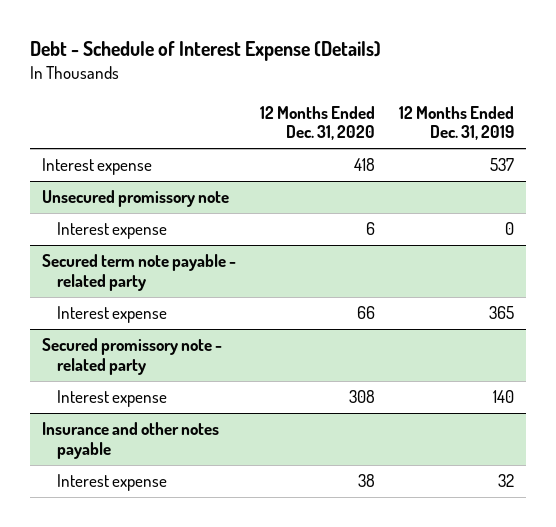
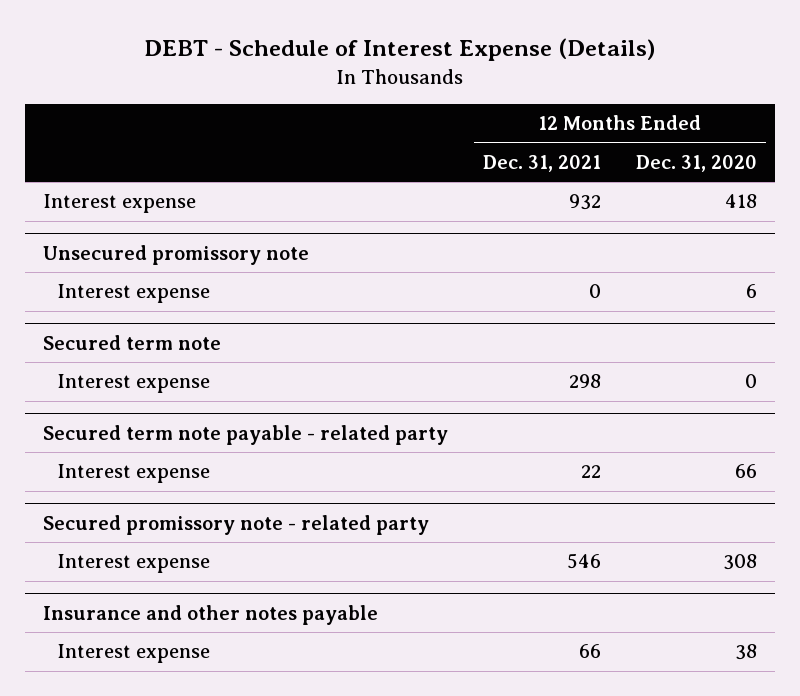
- Debt - Schedule of Interest Expense (Details)
+ DEBT - Schedule of Interest Expense (Details)
- | 12 Months Ended Dec. 31, 2020 | 12 Months Ended Dec. 31, 2019
+ | 12 Months Ended Dec. 31, 2021 | 12 Months Ended Dec. 31, 2020
+ Secured term note
+ Interest expense | 298 | 0

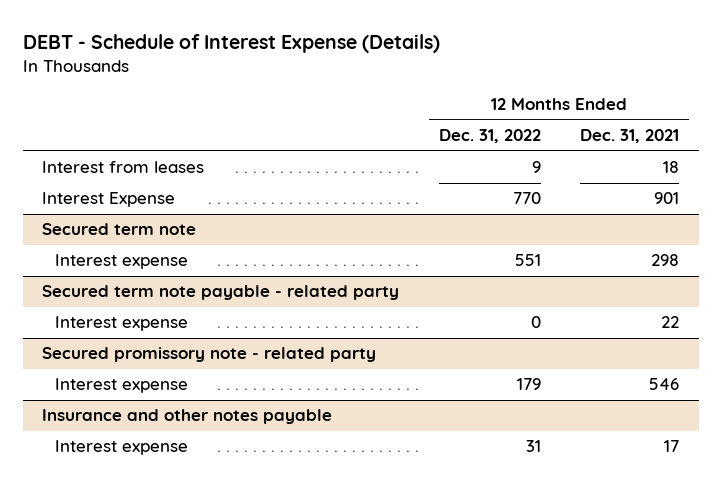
- | 12 Months Ended Dec. 31, 2021 | 12 Months Ended Dec. 31, 2020
+ | 12 Months Ended Dec. 31, 2022 | 12 Months Ended Dec. 31, 2021
- Interest expense | 932 | 418
- Unsecured promissory note
- Interest expense | 0 | 6
+ Interest from leases | 9 | 18
+ Interest Expense | 770 | 901
@ Insurance and other notes payable
- Interest expense | 66 | 38
+ Interest expense | 31 | 17

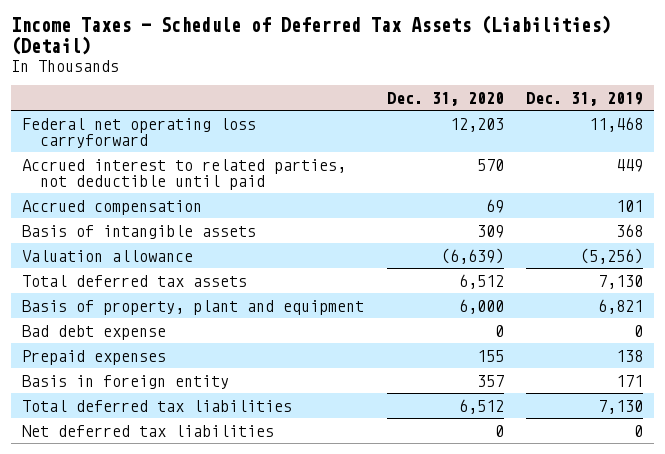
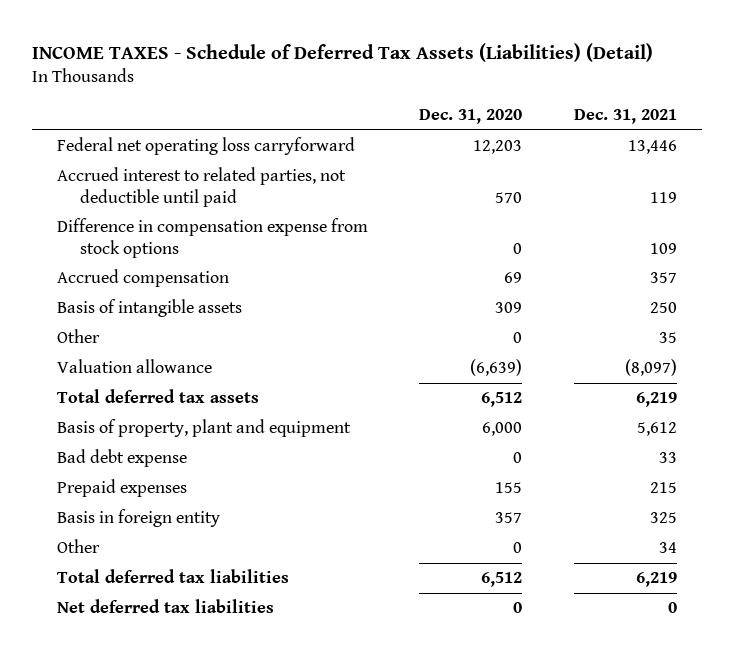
- Income Taxes - Schedule of Deferred Tax Assets (Liabilities) (Detail)
+ INCOME TAXES - Schedule of Deferred Tax Assets (Liabilities) (Detail)
- | Dec. 31, 2020 | Dec. 31, 2019
+ | Dec. 31, 2020 | Dec. 31, 2021
+ Difference in compensation expense from stock options | 0 | 109
+ Other | 0 | 35
+ Other | 0 | 34

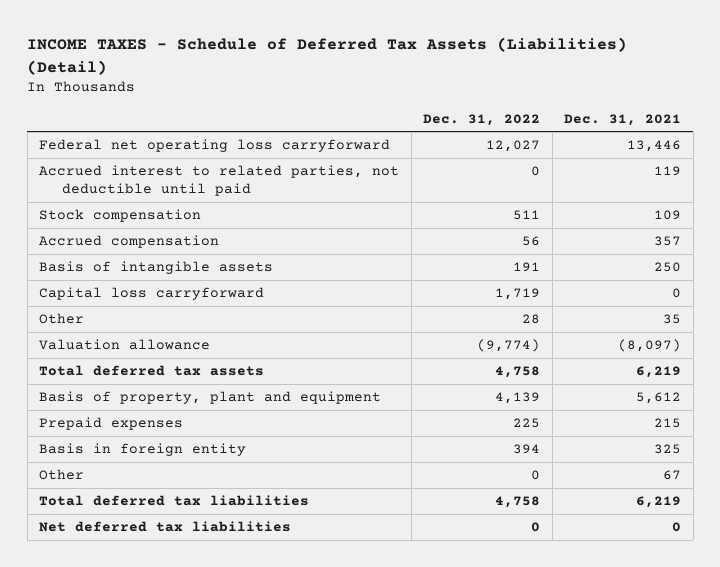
- | Dec. 31, 2020 | Dec. 31, 2021
+ | Dec. 31, 2022 | Dec. 31, 2021
- Difference in compensation expense from stock options | 0 | 109
+ Stock compensation | 511 | 109
+ Capital loss carryforward | 1,719 | 0
- Bad debt expense | 0 | 33
- Other | 0 | 34
+ Other | 0 | 67

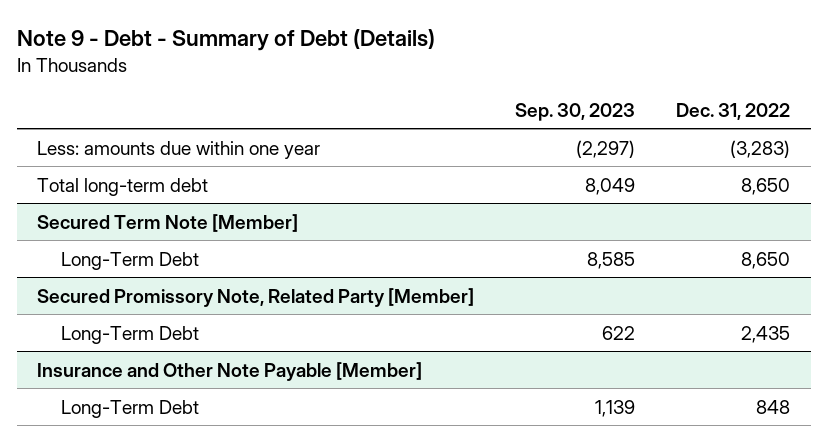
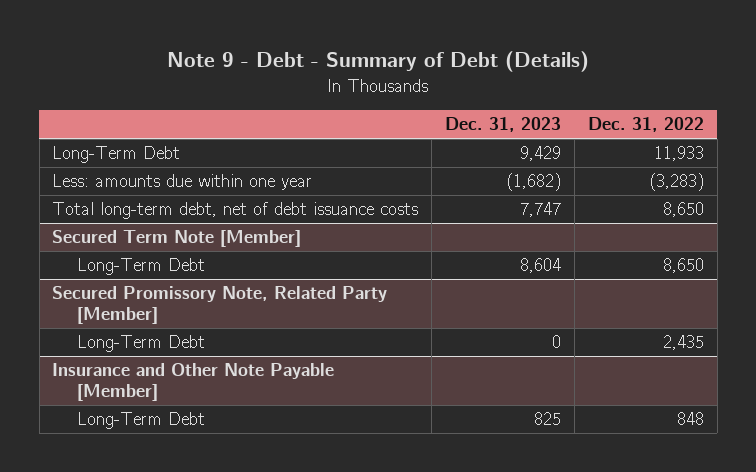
- | Sep. 30, 2023 | Dec. 31, 2022
+ | Dec. 31, 2023 | Dec. 31, 2022
+ Long-Term Debt | 9,429 | 11,933
- Total long-term debt | 8,049 | 8,650
+ Total long-term debt, net of debt issuance costs | 7,747 | 8,650

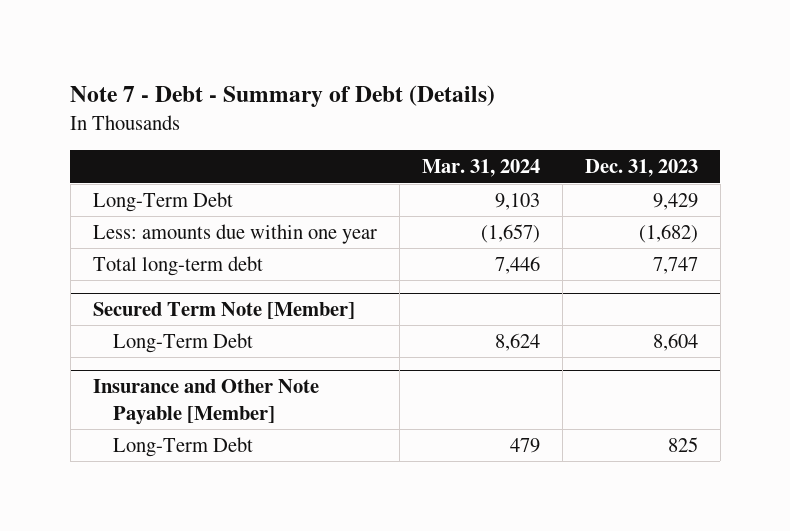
- Note 9 - Debt - Summary of Debt (Details)
+ Note 7 - Debt - Summary of Debt (Details)
- | Dec. 31, 2023 | Dec. 31, 2022
+ | Mar. 31, 2024 | Dec. 31, 2023
- Total long-term debt, net of debt issuance costs | 7,747 | 8,650
+ Total long-term debt | 7,446 | 7,747
- Secured Promissory Note, Related Party [Member]
- Long-Term Debt | 0 | 2,435

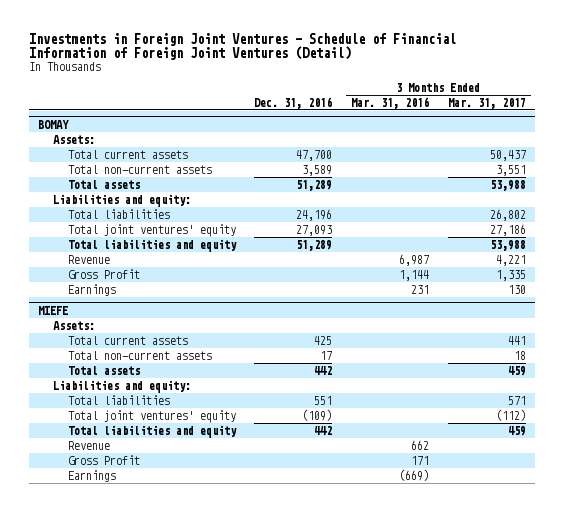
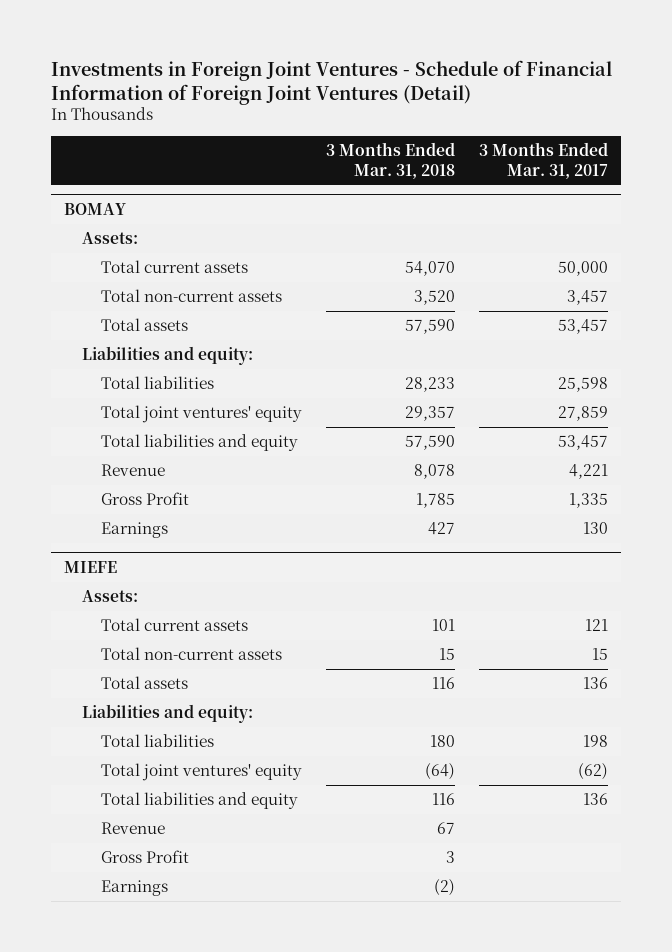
- | Dec. 31, 2016 | 3 Months Ended Mar. 31, 2016 | 3 Months Ended Mar. 31, 2017
+ | 3 Months Ended Mar. 31, 2018 | 3 Months Ended Mar. 31, 2017
@ BOMAY
- Total current assets | 47,700 | | 50,437
- Total non-current assets | 3,589 | | 3,551
- Total assets | 51,289 | | 53,988
+ Total current assets | 54,070 | 50,000
+ Total non-current assets | 3,520 | 3,457
+ Total assets | 57,590 | 53,457
- Total liabilities | 24,196 | | 26,802
- Total joint ventures' equity | 27,093 | | 27,186
- Total liabilities and equity | 51,289 | | 53,988
+ Total liabilities | 28,233 | 25,598
+ Total joint ventures' equity | 29,357 | 27,859
+ Total liabilities and equity | 57,590 | 53,457
@ MIEFE
- Total current assets | 425 | | 441
- Total non-current assets | 17 | | 18
- Total assets | 442 | | 459
+ Total current assets | 101 | 121
+ Total non-current assets | 15 | 15
+ Total assets | 116 | 136
- Total liabilities | 551 | | 571
- Total joint ventures' equity | (109) | | (112)
- Total liabilities and equity | 442 | | 459
+ Total liabilities | 180 | 198
+ Total joint ventures' equity | (64) | (62)
+ Total liabilities and equity | 116 | 136

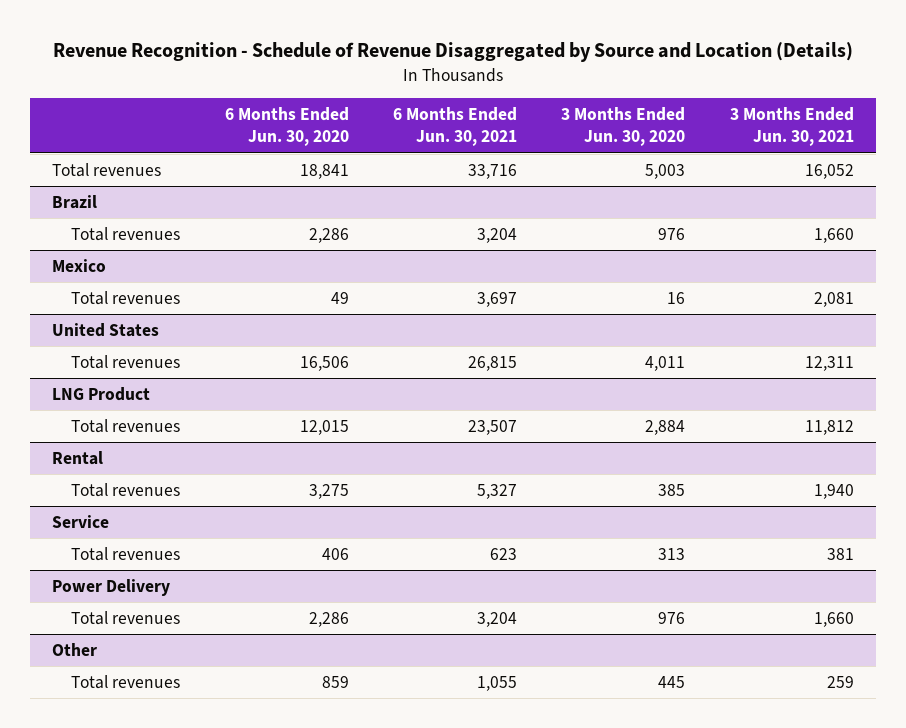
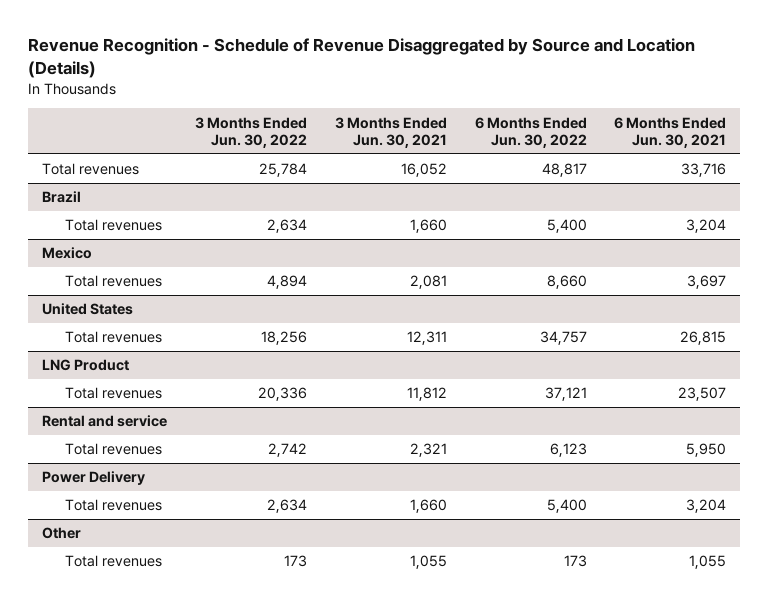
- | 6 Months Ended Jun. 30, 2020 | 6 Months Ended Jun. 30, 2021 | 3 Months Ended Jun. 30, 2020 | 3 Months Ended Jun. 30, 2021
+ | 3 Months Ended Jun. 30, 2022 | 3 Months Ended Jun. 30, 2021 | 6 Months Ended Jun. 30, 2022 | 6 Months Ended Jun. 30, 2021
- Rental
- Total revenues | 3,275 | 5,327 | 385 | 1,940
- Service
- Total revenues | 406 | 623 | 313 | 381
+ Rental and service
+ Total revenues | 2,742 | 2,321 | 6,123 | 5,950
@ Other
- Total revenues | 859 | 1,055 | 445 | 259
+ Total revenues | 173 | 1,055 | 173 | 1,055

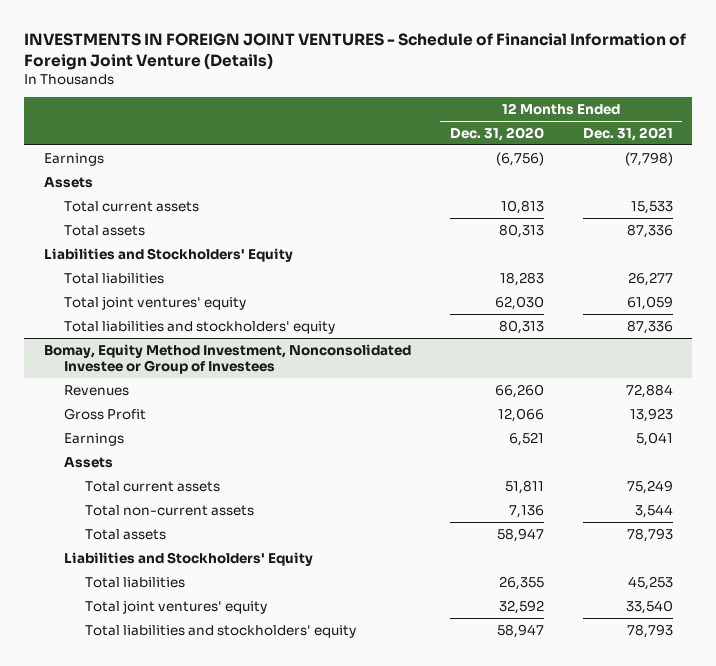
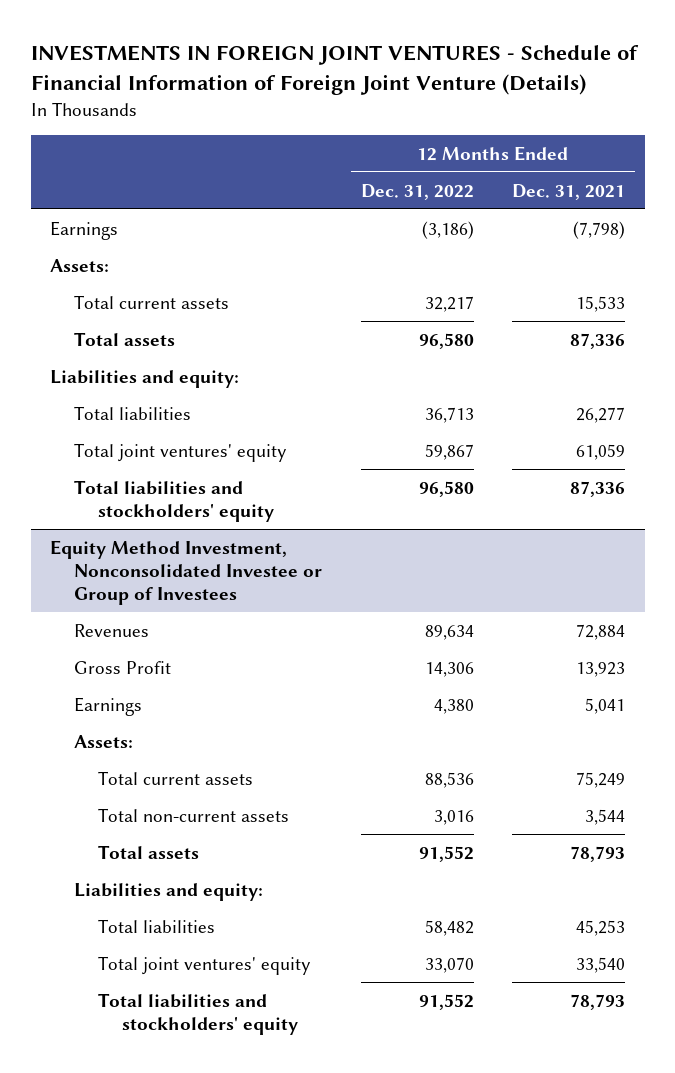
- | 12 Months Ended Dec. 31, 2020 | 12 Months Ended Dec. 31, 2021
+ | 12 Months Ended Dec. 31, 2022 | 12 Months Ended Dec. 31, 2021
- Assets
+ Assets:
- Liabilities and Stockholders' Equity
+ Liabilities and equity:
- Bomay, Equity Method Investment, Nonconsolidated Investee or Group of Investees
+ Equity Method Investment, Nonconsolidated Investee or Group of Investees
- Assets
+ Assets:
- Liabilities and Stockholders' Equity
+ Liabilities and equity:

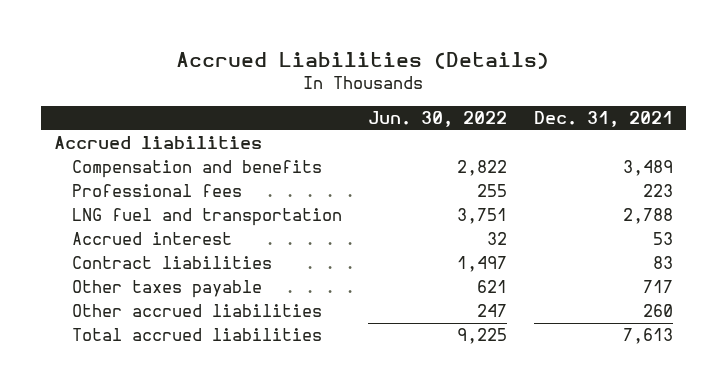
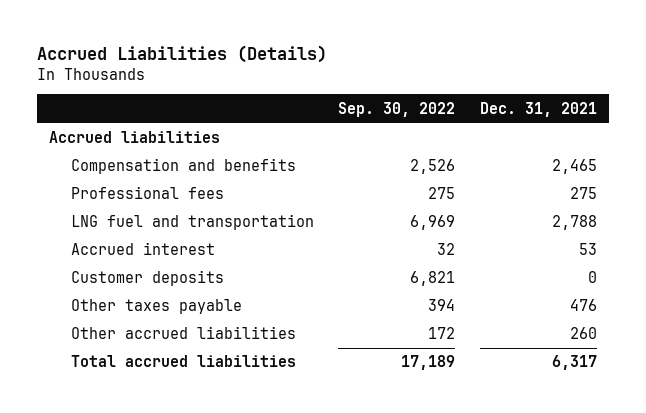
- | Jun. 30, 2022 | Dec. 31, 2021
+ | Sep. 30, 2022 | Dec. 31, 2021
- Compensation and benefits | 2,822 | 3,489
- Professional fees | 255 | 223
+ Compensation and benefits | 2,526 | 2,465
+ Professional fees | 275 | 275
- Contract liabilities | 1,497 | 83
- Other taxes payable | 621 | 717
+ Customer deposits | 6,821 | 0
+ Other taxes payable | 394 | 476
- Total accrued liabilities | 9,225 | 7,613
+ Total accrued liabilities | 17,189 | 6,317

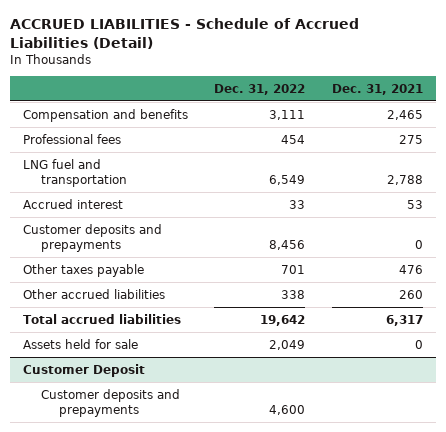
- Accrued Liabilities (Details)
+ ACCRUED LIABILITIES - Schedule of Accrued Liabilities (Detail)
- | Sep. 30, 2022 | Dec. 31, 2021
+ | Dec. 31, 2022 | Dec. 31, 2021
- Accrued liabilities
- Customer deposits | 6,821 | 0
+ Customer deposits and prepayments | 8,456 | 0
+ Assets held for sale | 2,049 | 0
+ Customer Deposit
+ Customer deposits and prepayments | 4,600 |

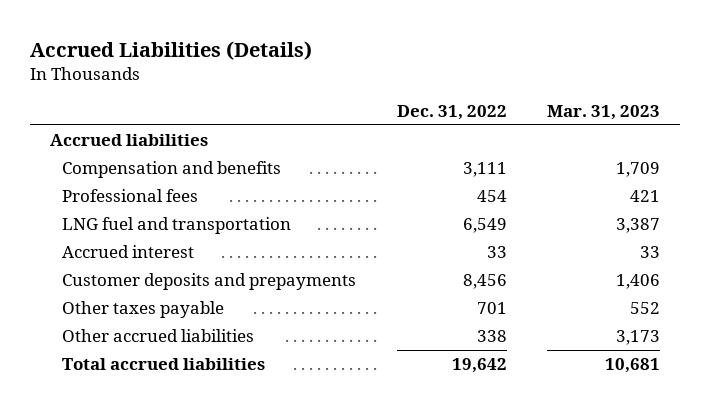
- ACCRUED LIABILITIES - Schedule of Accrued Liabilities (Detail)
+ Accrued Liabilities (Details)
- | Dec. 31, 2022 | Dec. 31, 2021
+ | Dec. 31, 2022 | Mar. 31, 2023
+ Accrued liabilities
- Assets held for sale | 2,049 | 0
- Customer Deposit
- Customer deposits and prepayments | 4,600 |

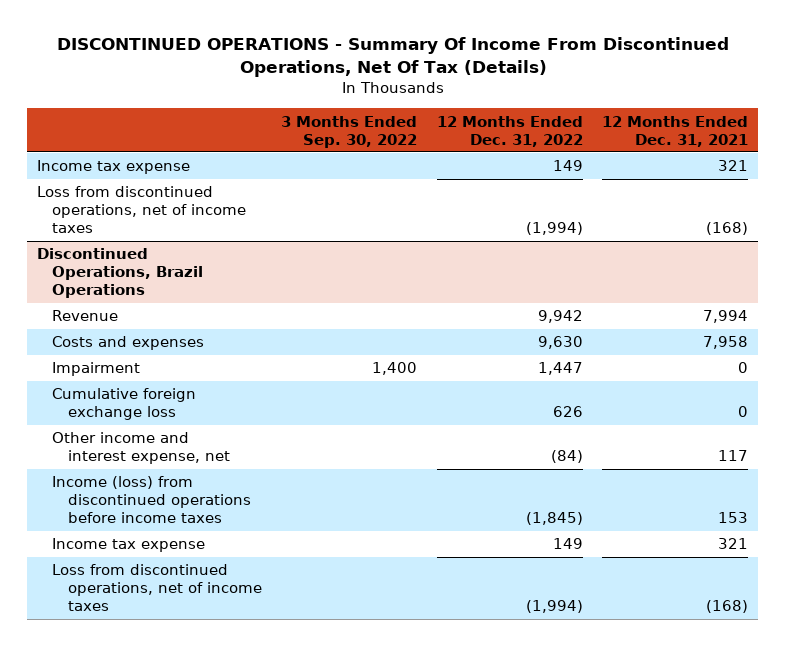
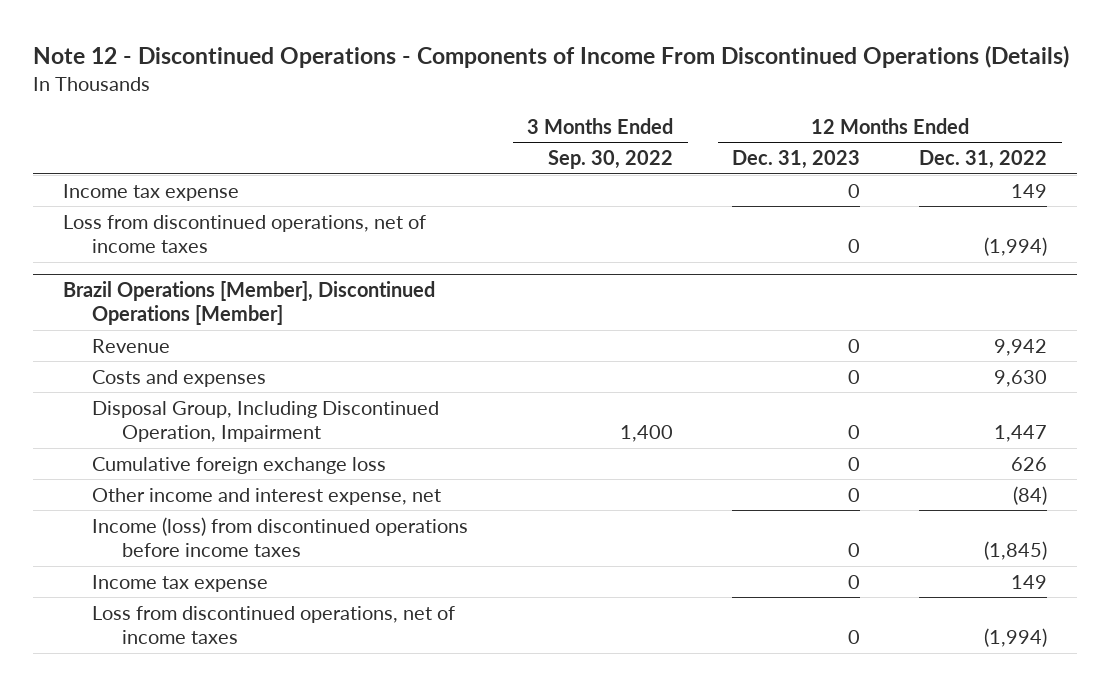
- DISCONTINUED OPERATIONS - Summary Of Income From Discontinued Operations, Net Of Tax (Details)
+ Note 12 - Discontinued Operations - Components of Income From Discontinued Operations (Details)
- | 3 Months Ended Sep. 30, 2022 | 12 Months Ended Dec. 31, 2022 | 12 Months Ended Dec. 31, 2021
+ | 3 Months Ended Sep. 30, 2022 | 12 Months Ended Dec. 31, 2023 | 12 Months Ended Dec. 31, 2022
- Discontinued Operations, Brazil Operations
+ Brazil Operations [Member], Discontinued Operations [Member]
- Impairment | 1,400 | 1,447 | 0
+ Disposal Group, Including Discontinued Operation, Impairment | 1,400 | 0 | 1,447

